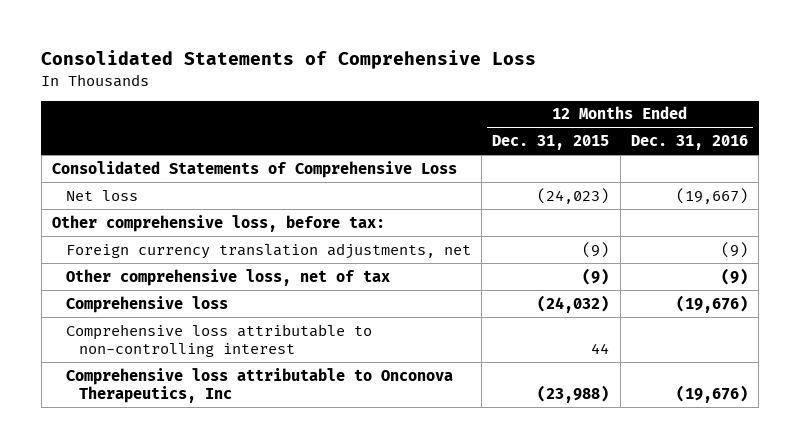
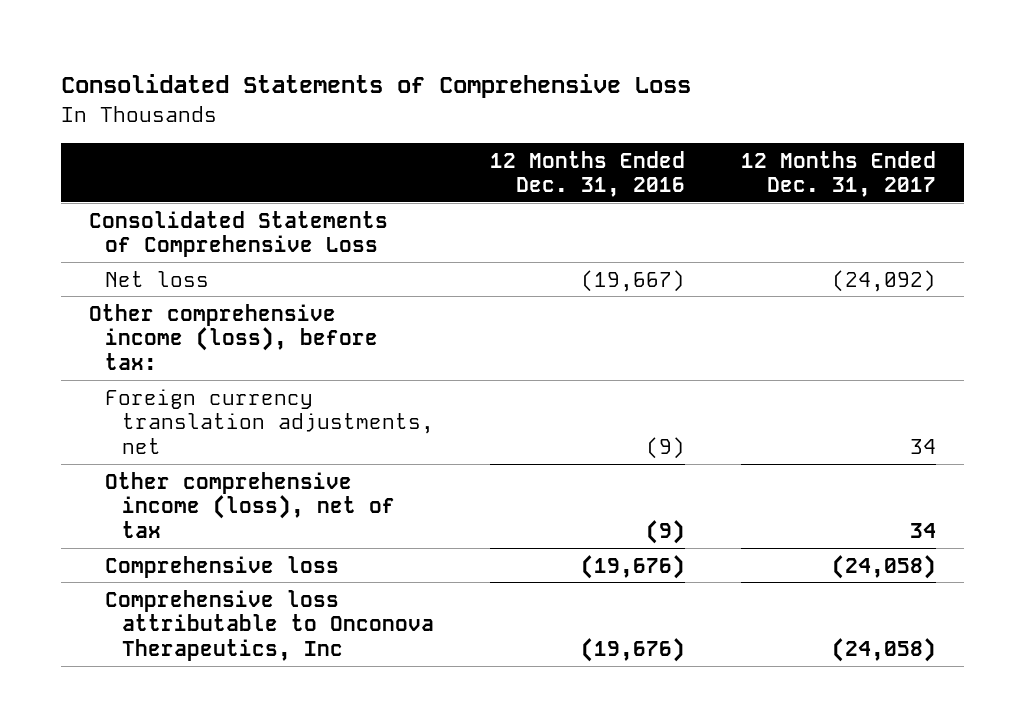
- | 12 Months Ended Dec. 31, 2015 | 12 Months Ended Dec. 31, 2016
+ | 12 Months Ended Dec. 31, 2016 | 12 Months Ended Dec. 31, 2017
- Other comprehensive loss, before tax:
+ Other comprehensive income (loss), before tax:
- Other comprehensive loss, net of tax | (9) | (9)
+ Other comprehensive income (loss), net of tax | (9) | 34
- Comprehensive loss attributable to non-controlling interest | 44 |

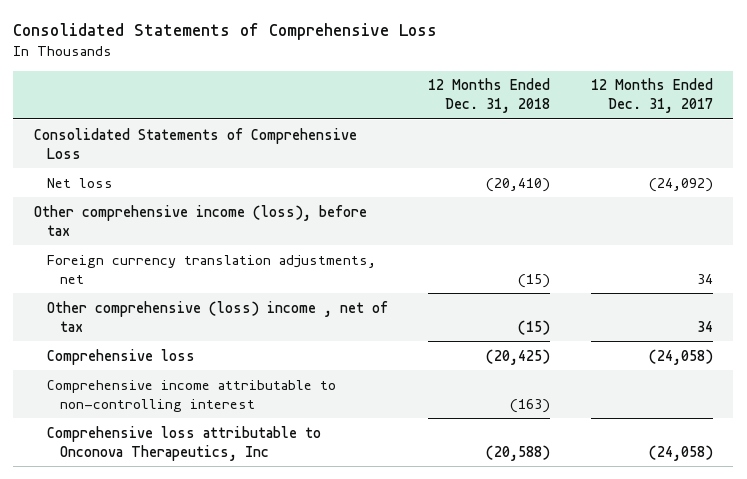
- | 12 Months Ended Dec. 31, 2016 | 12 Months Ended Dec. 31, 2017
+ | 12 Months Ended Dec. 31, 2018 | 12 Months Ended Dec. 31, 2017
- Other comprehensive income (loss), before tax:
+ Other comprehensive income (loss), before tax
- Other comprehensive income (loss), net of tax | (9) | 34
+ Other comprehensive (loss) income , net of tax | (15) | 34
+ Comprehensive income attributable to non-controlling interest | (163) |

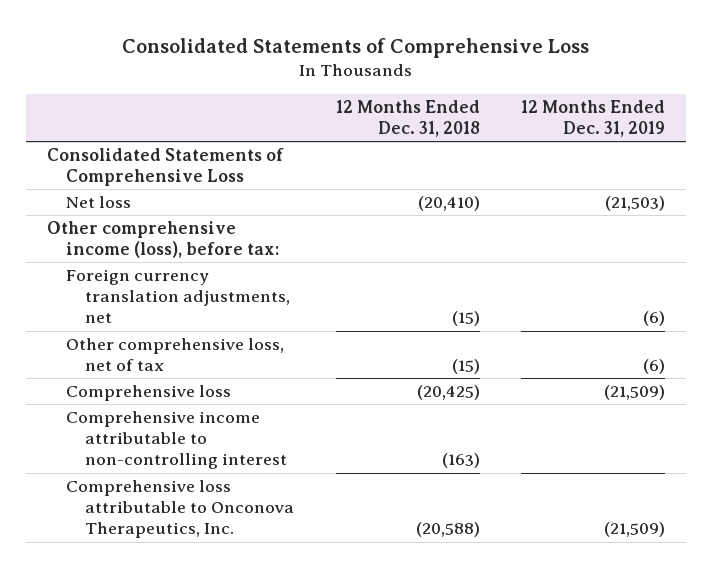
- | 12 Months Ended Dec. 31, 2018 | 12 Months Ended Dec. 31, 2017
+ | 12 Months Ended Dec. 31, 2018 | 12 Months Ended Dec. 31, 2019
- Other comprehensive income (loss), before tax
+ Other comprehensive income (loss), before tax:
- Other comprehensive (loss) income , net of tax | (15) | 34
+ Other comprehensive loss, net of tax | (15) | (6)
- Comprehensive loss attributable to Onconova Therapeutics, Inc | (20,588) | (24,058)
+ Comprehensive loss attributable to Onconova Therapeutics, Inc. | (20,588) | (21,509)

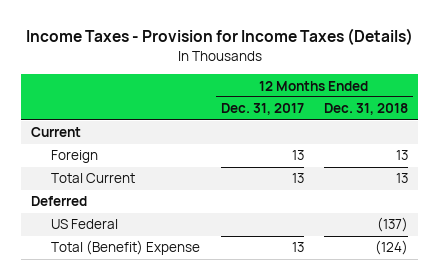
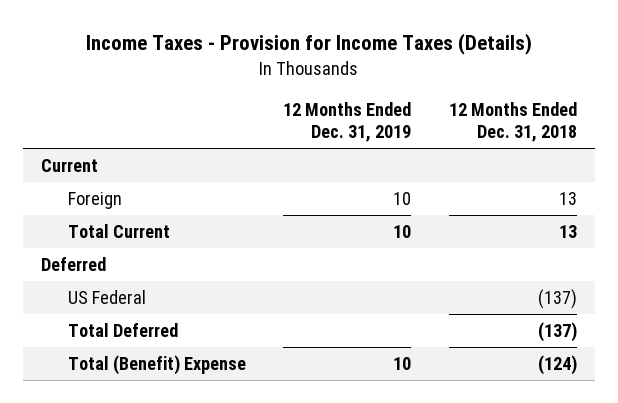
- | 12 Months Ended Dec. 31, 2017 | 12 Months Ended Dec. 31, 2018
+ | 12 Months Ended Dec. 31, 2019 | 12 Months Ended Dec. 31, 2018
+ Total Deferred | | (137)

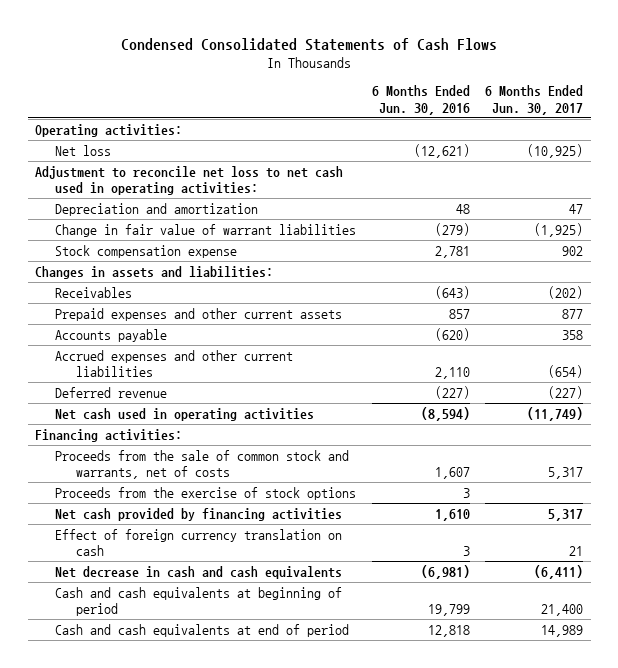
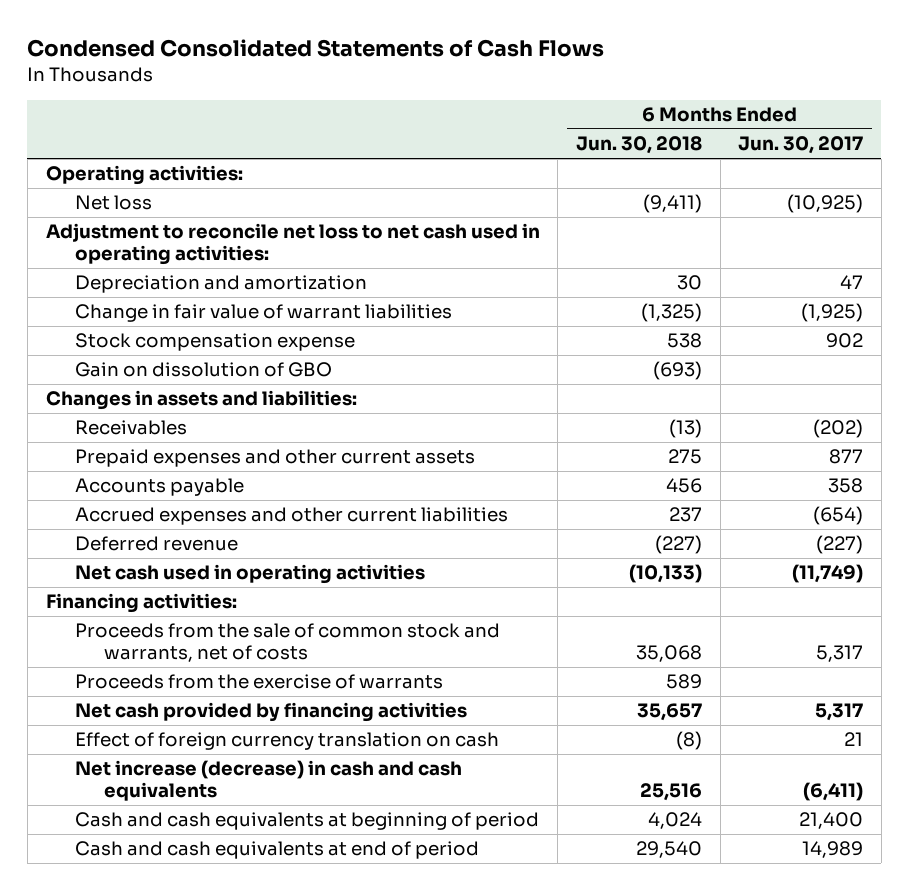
- | 6 Months Ended Jun. 30, 2016 | 6 Months Ended Jun. 30, 2017
+ | 6 Months Ended Jun. 30, 2018 | 6 Months Ended Jun. 30, 2017
+ Gain on dissolution of GBO | (693) |
- Proceeds from the exercise of stock options | 3 |
+ Proceeds from the exercise of warrants | 589 |
- Net decrease in cash and cash equivalents | (6,981) | (6,411)
+ Net increase (decrease) in cash and cash equivalents | 25,516 | (6,411)

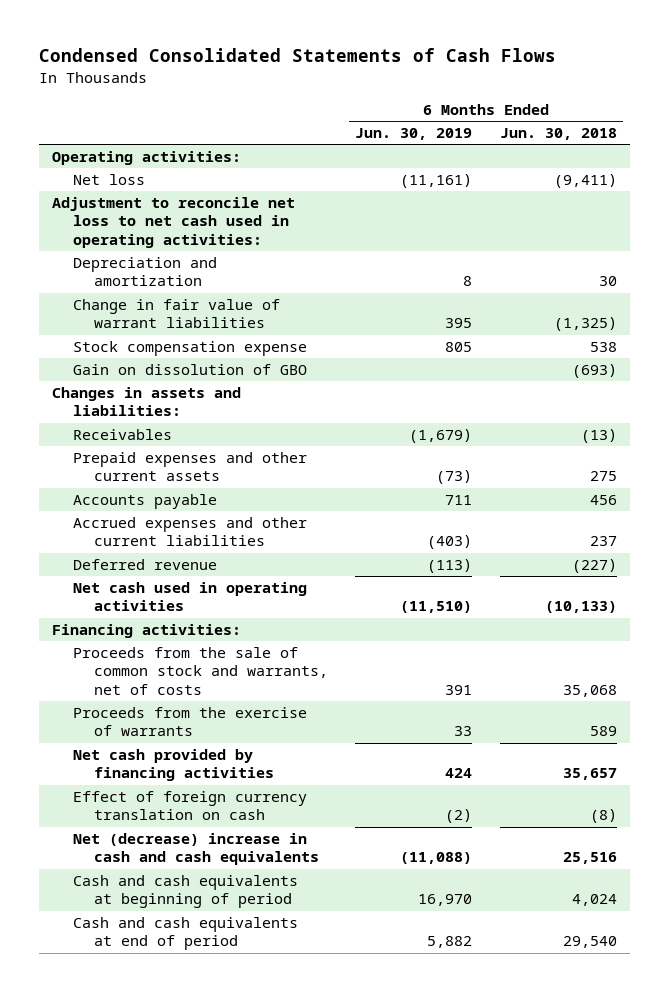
- | 6 Months Ended Jun. 30, 2018 | 6 Months Ended Jun. 30, 2017
+ | 6 Months Ended Jun. 30, 2019 | 6 Months Ended Jun. 30, 2018
- Net increase (decrease) in cash and cash equivalents | 25,516 | (6,411)
+ Net (decrease) increase in cash and cash equivalents | (11,088) | 25,516

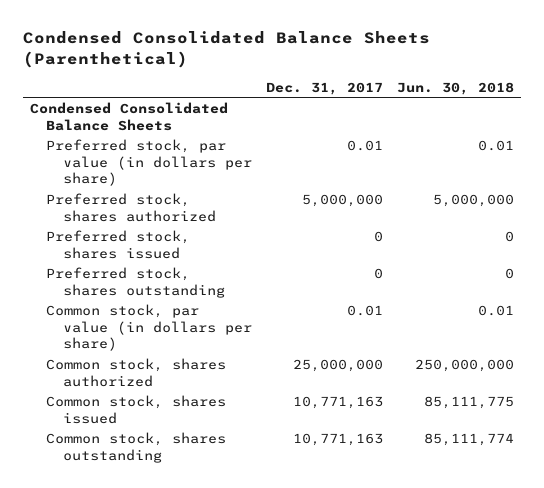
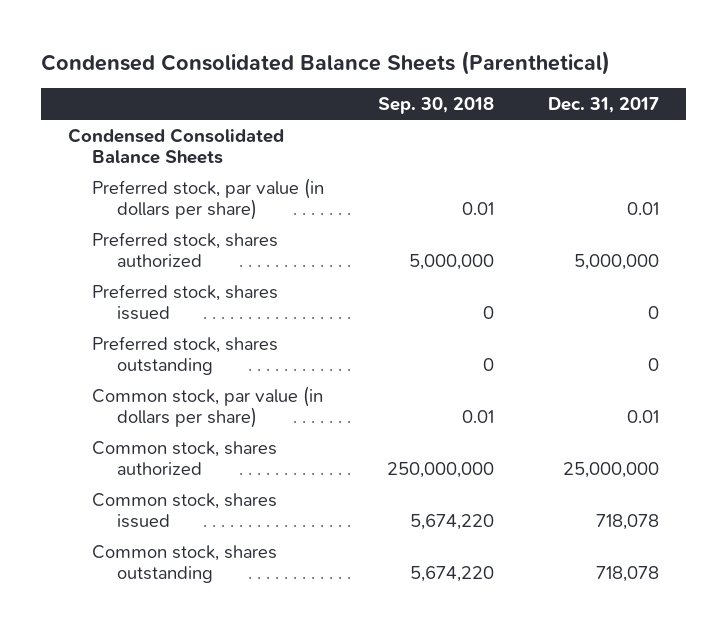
- | Dec. 31, 2017 | Jun. 30, 2018
+ | Sep. 30, 2018 | Dec. 31, 2017
- Common stock, shares issued | 10,771,163 | 85,111,775
- Common stock, shares outstanding | 10,771,163 | 85,111,774
+ Common stock, shares issued | 5,674,220 | 718,078
+ Common stock, shares outstanding | 5,674,220 | 718,078

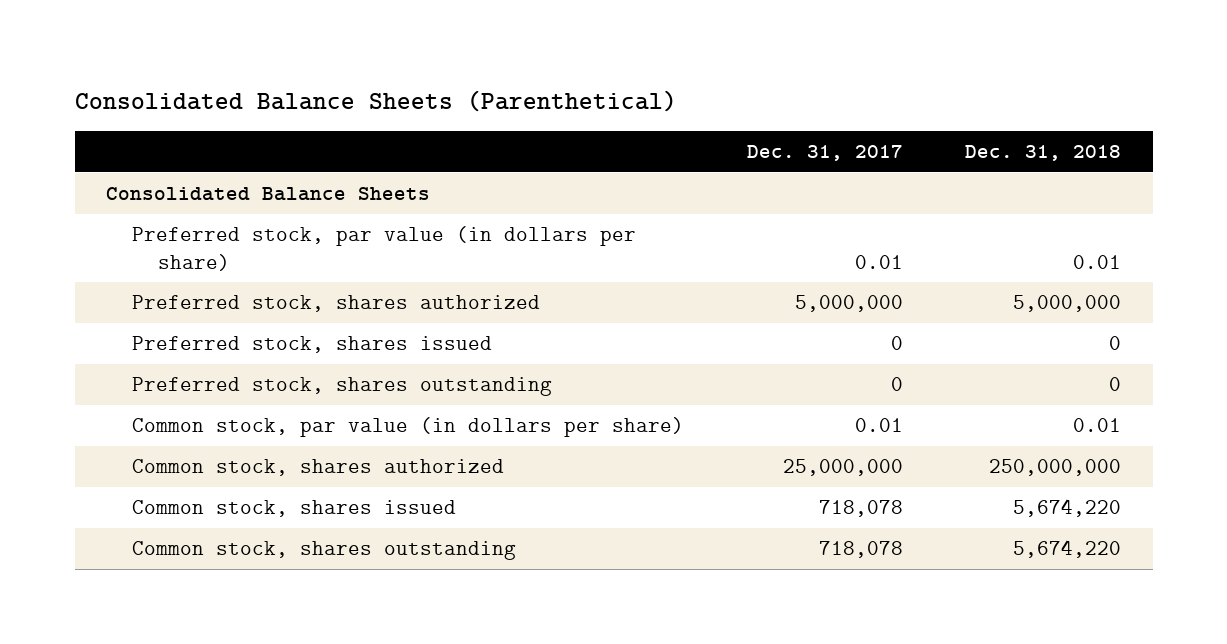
- Condensed Consolidated Balance Sheets (Parenthetical)
+ Consolidated Balance Sheets (Parenthetical)
- | Sep. 30, 2018 | Dec. 31, 2017
+ | Dec. 31, 2017 | Dec. 31, 2018
- Condensed Consolidated Balance Sheets
+ Consolidated Balance Sheets

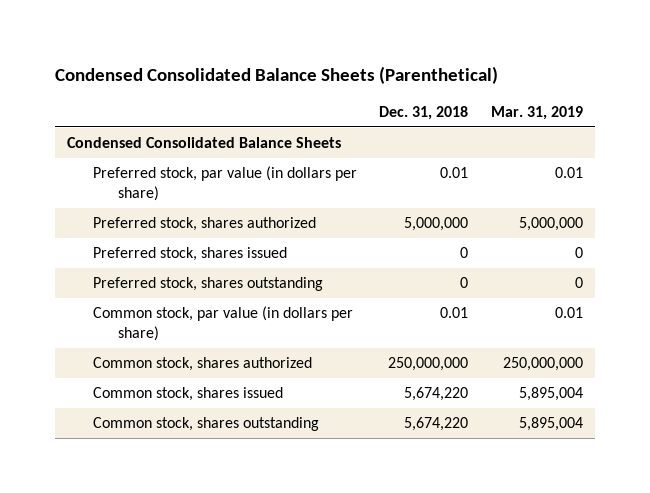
- Consolidated Balance Sheets (Parenthetical)
+ Condensed Consolidated Balance Sheets (Parenthetical)
- | Dec. 31, 2017 | Dec. 31, 2018
+ | Dec. 31, 2018 | Mar. 31, 2019
- Consolidated Balance Sheets
+ Condensed Consolidated Balance Sheets

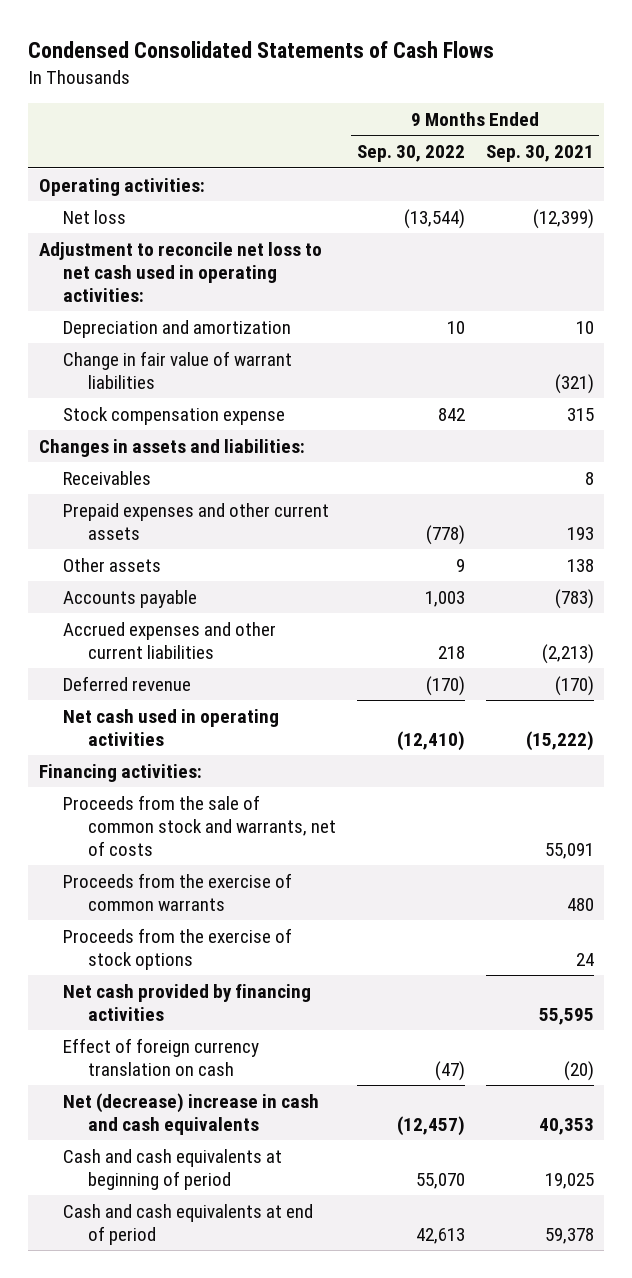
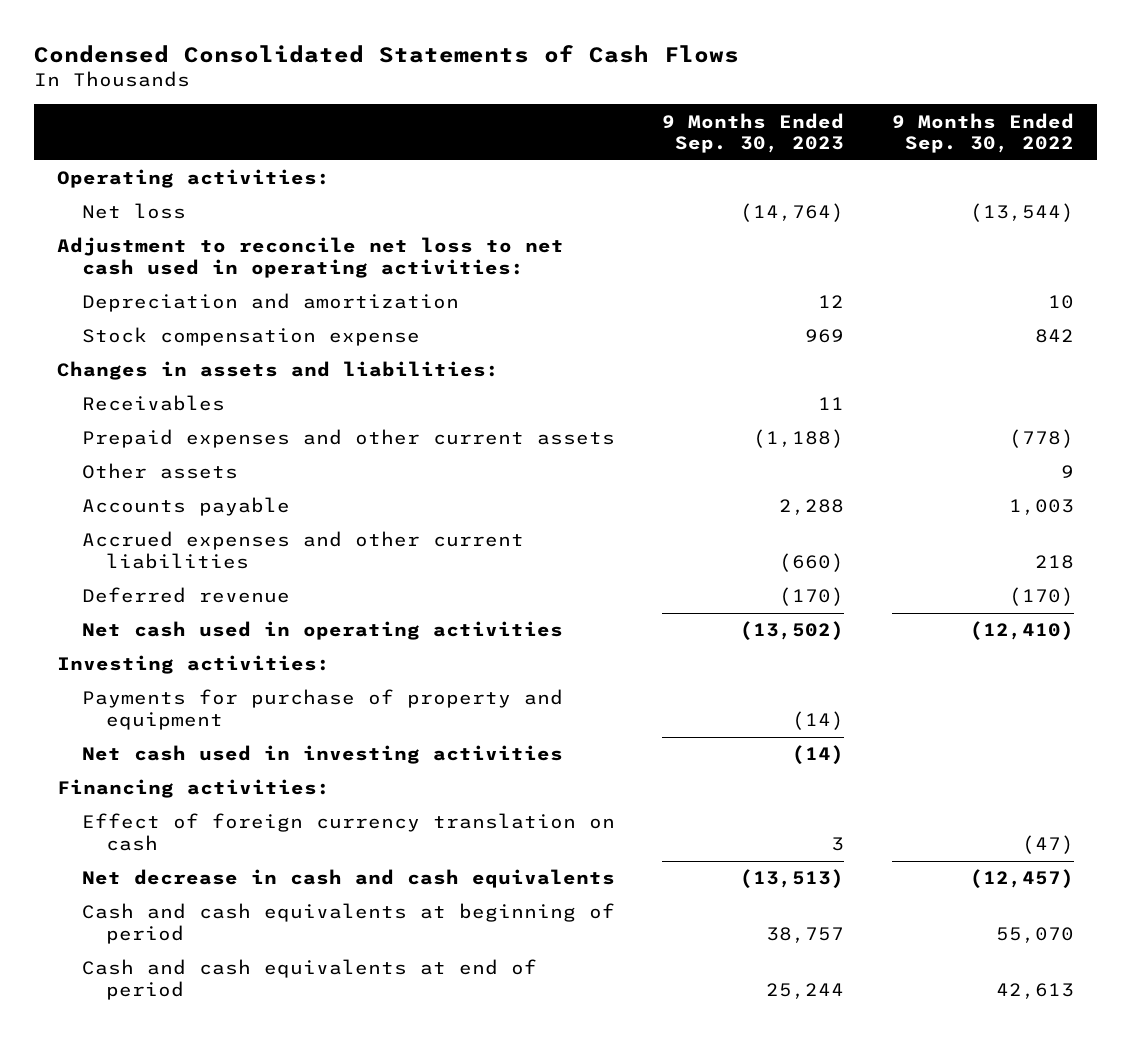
- | 9 Months Ended Sep. 30, 2022 | 9 Months Ended Sep. 30, 2021
+ | 9 Months Ended Sep. 30, 2023 | 9 Months Ended Sep. 30, 2022
- Change in fair value of warrant liabilities | | (321)
+ Investing activities:
+ Payments for purchase of property and equipment | (14) |
+ Net cash used in investing activities | (14) |
- Proceeds from the sale of common stock and warrants, net of costs | | 55,091
- Proceeds from the exercise of common warrants | | 480
- Proceeds from the exercise of stock options | | 24
- Net cash provided by financing activities | | 55,595
- Net (decrease) increase in cash and cash equivalents | (12,457) | 40,353
+ Net decrease in cash and cash equivalents | (13,513) | (12,457)

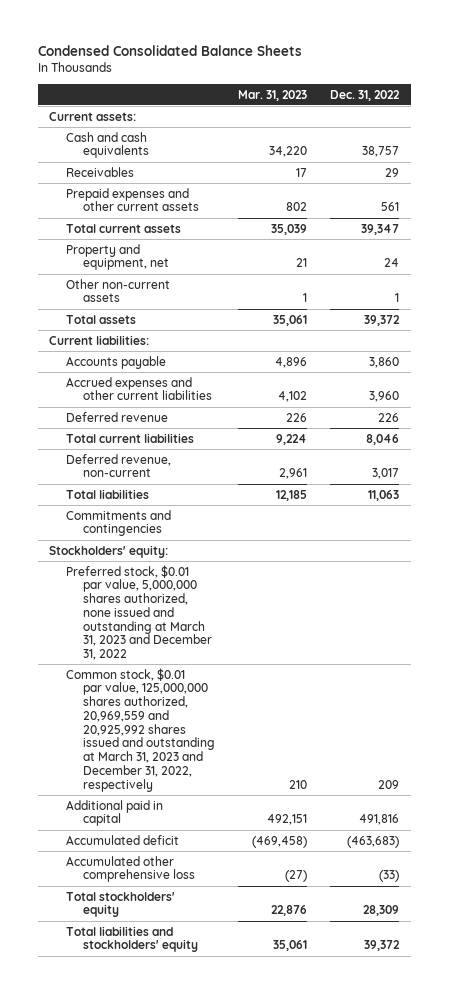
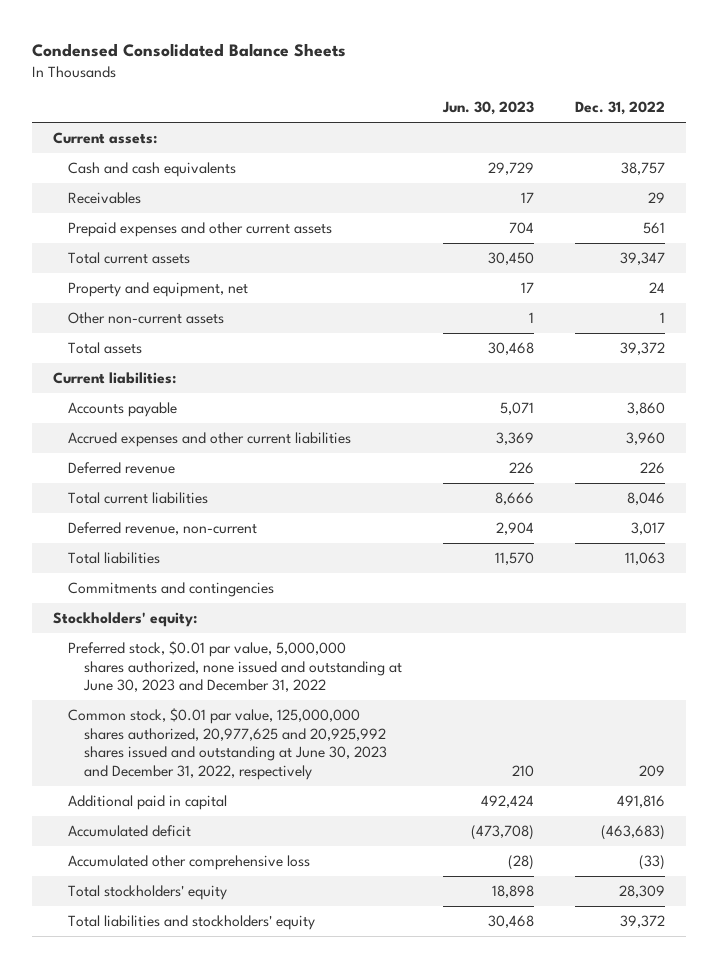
- | Mar. 31, 2023 | Dec. 31, 2022
+ | Jun. 30, 2023 | Dec. 31, 2022
- Preferred stock, $0.01 par value, 5,000,000 shares authorized, none issued and outstanding at March 31, 2023 and December 31, 2022
- Common stock, $0.01 par value, 125,000,000 shares authorized, 20,969,559 and 20,925,992 shares issued and outstanding at March 31, 2023 and December 31, 2022, respectively | 210 | 209
+ Preferred stock, $0.01 par value, 5,000,000 shares authorized, none issued and outstanding at June 30, 2023 and December 31, 2022
+ Common stock, $0.01 par value, 125,000,000 shares authorized, 20,977,625 and 20,925,992 shares issued and outstanding at June 30, 2023 and December 31, 2022, respectively | 210 | 209

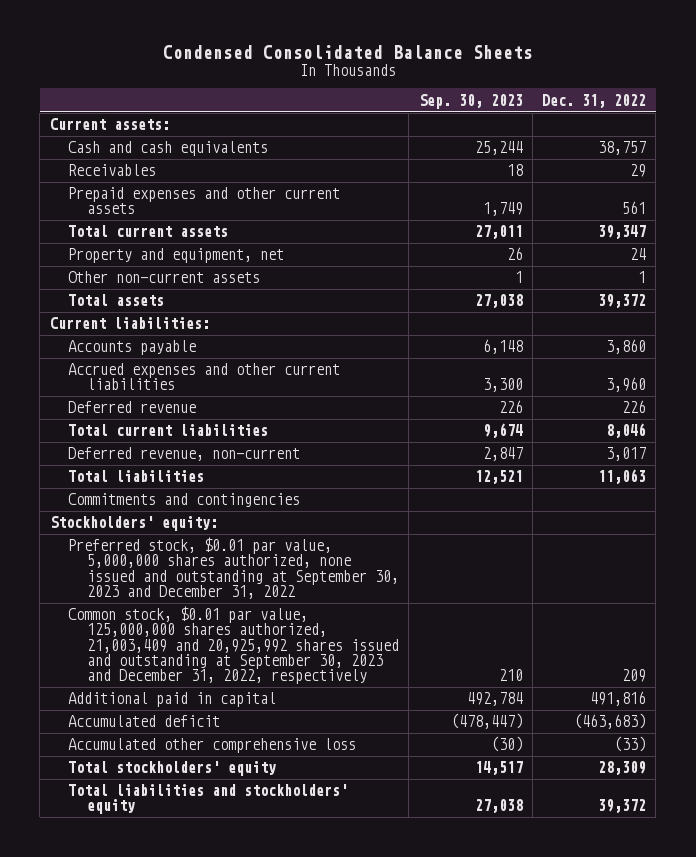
- | Jun. 30, 2023 | Dec. 31, 2022
+ | Sep. 30, 2023 | Dec. 31, 2022
- Preferred stock, $0.01 par value, 5,000,000 shares authorized, none issued and outstanding at June 30, 2023 and December 31, 2022
- Common stock, $0.01 par value, 125,000,000 shares authorized, 20,977,625 and 20,925,992 shares issued and outstanding at June 30, 2023 and December 31, 2022, respectively | 210 | 209
+ Preferred stock, $0.01 par value, 5,000,000 shares authorized, none issued and outstanding at September 30, 2023 and December 31, 2022
+ Common stock, $0.01 par value, 125,000,000 shares authorized, 21,003,409 and 20,925,992 shares issued and outstanding at September 30, 2023 and December 31, 2022, respectively | 210 | 209

